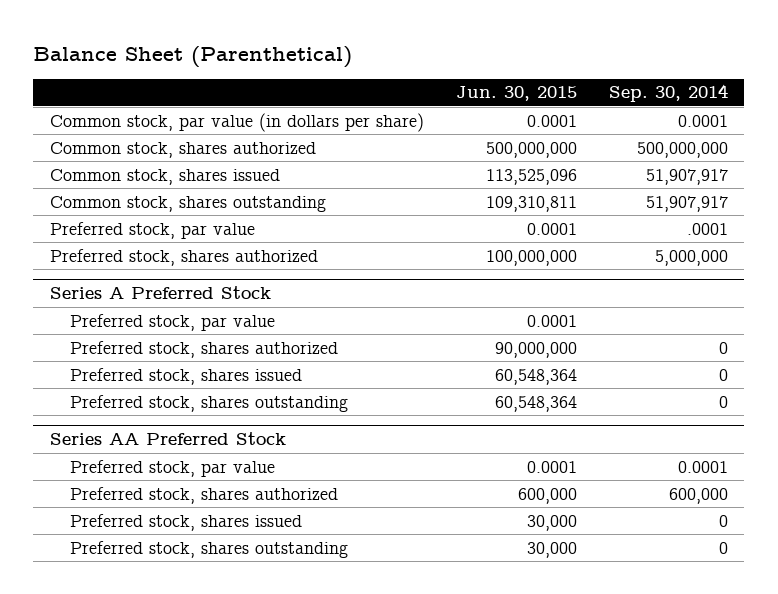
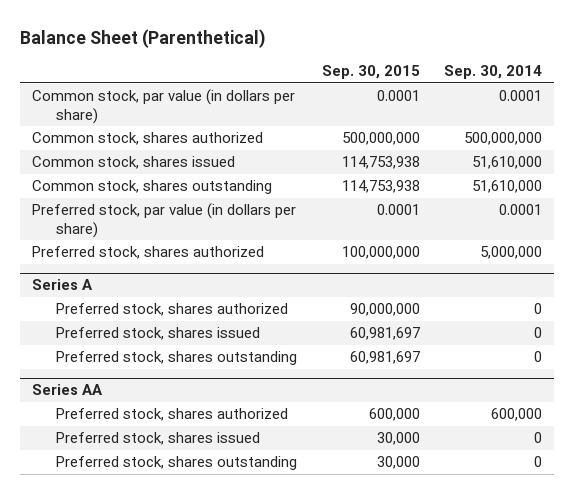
- | Jun. 30, 2015 | Sep. 30, 2014
+ | Sep. 30, 2015 | Sep. 30, 2014
- Common stock, shares issued | 113,525,096 | 51,907,917
- Common stock, shares outstanding | 109,310,811 | 51,907,917
- Preferred stock, par value | 0.0001 | .0001
+ Common stock, shares issued | 114,753,938 | 51,610,000
+ Common stock, shares outstanding | 114,753,938 | 51,610,000
+ Preferred stock, par value (in dollars per share) | 0.0001 | 0.0001
- Series A Preferred Stock
- Preferred stock, par value | 0.0001 |
+ Series A
- Series AA Preferred Stock
- Preferred stock, par value | 0.0001 | 0.0001
+ Series AA

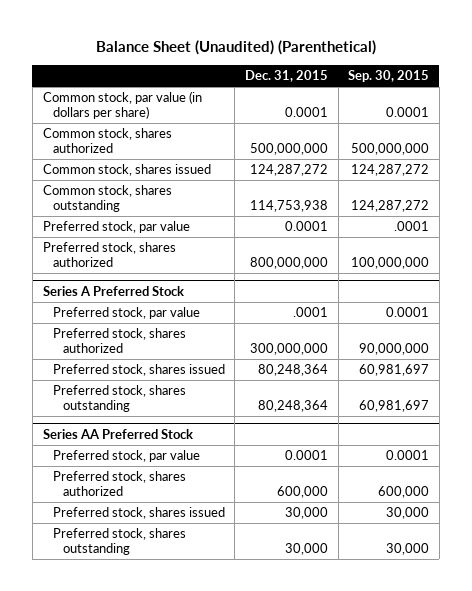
- Balance Sheet (Parenthetical)
+ Balance Sheet (Unaudited) (Parenthetical)
- | Sep. 30, 2015 | Sep. 30, 2014
+ | Dec. 31, 2015 | Sep. 30, 2015
- Common stock, shares issued | 114,753,938 | 51,610,000
- Common stock, shares outstanding | 114,753,938 | 51,610,000
- Preferred stock, par value (in dollars per share) | 0.0001 | 0.0001
+ Common stock, shares issued | 124,287,272 | 124,287,272
+ Common stock, shares outstanding | 114,753,938 | 124,287,272
+ Preferred stock, par value | 0.0001 | .0001
- Series A
+ Series A Preferred Stock
+ Preferred stock, par value | .0001 | 0.0001
- Series AA
+ Series AA Preferred Stock
+ Preferred stock, par value | 0.0001 | 0.0001

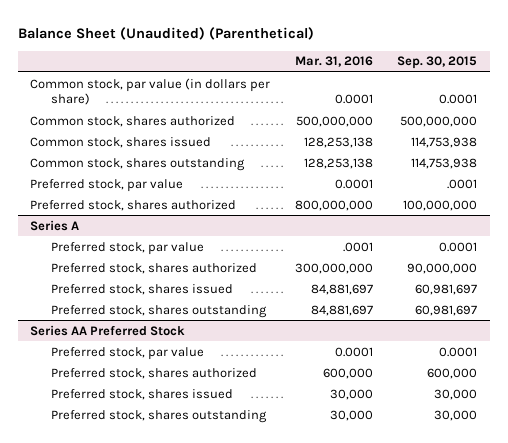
- | Dec. 31, 2015 | Sep. 30, 2015
+ | Mar. 31, 2016 | Sep. 30, 2015
- Common stock, shares issued | 124,287,272 | 124,287,272
- Common stock, shares outstanding | 114,753,938 | 124,287,272
+ Common stock, shares issued | 128,253,138 | 114,753,938
+ Common stock, shares outstanding | 128,253,138 | 114,753,938
- Series A Preferred Stock
+ Series A

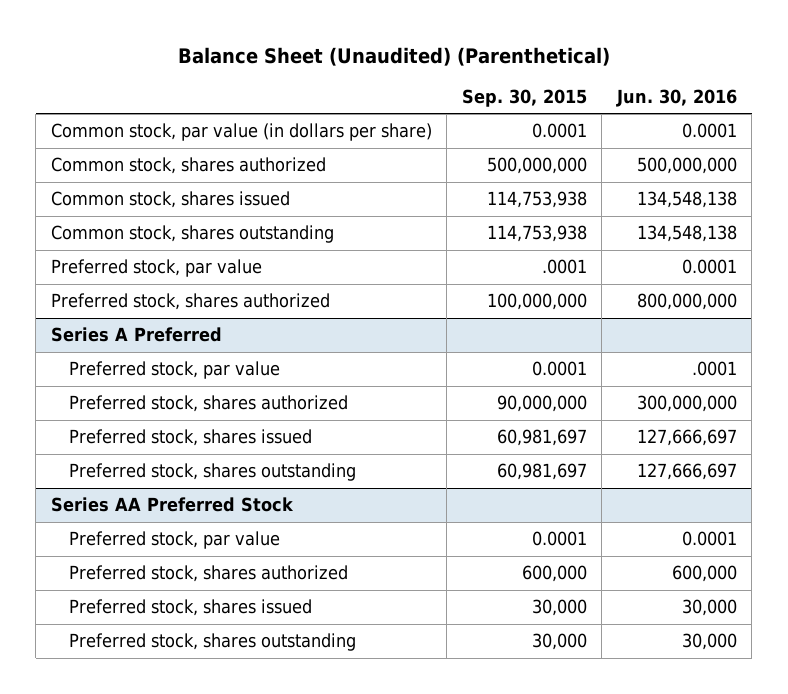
- | Mar. 31, 2016 | Sep. 30, 2015
+ | Sep. 30, 2015 | Jun. 30, 2016
- Series A
+ Series A Preferred

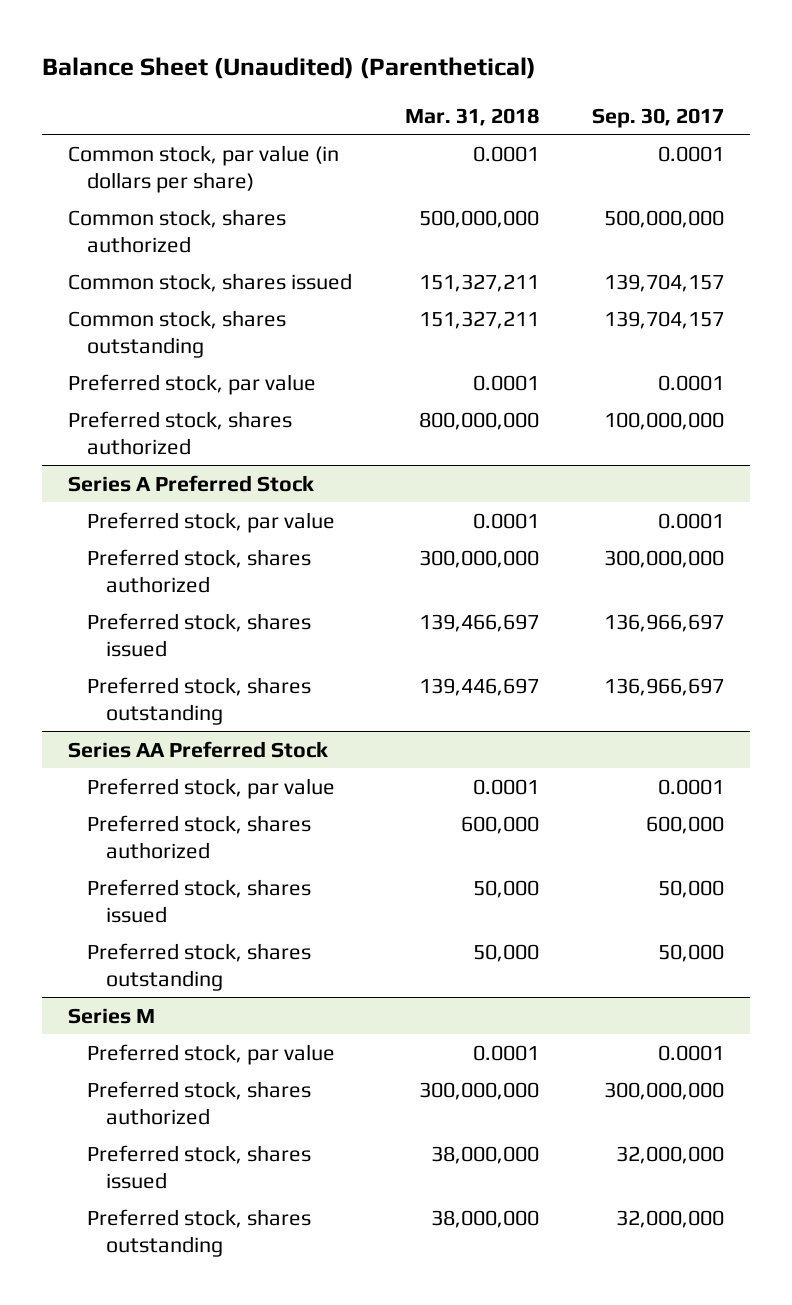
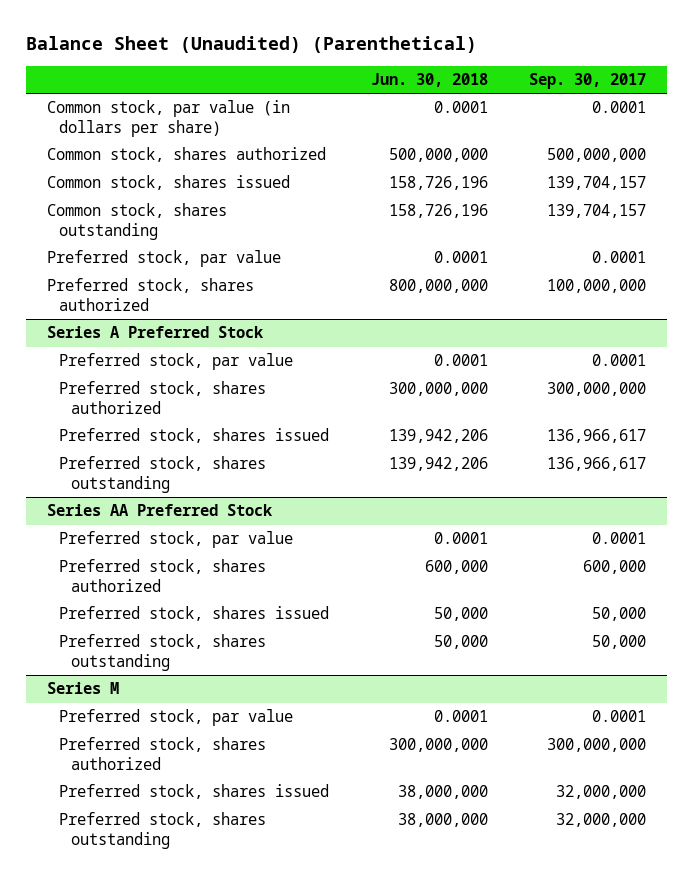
- | Mar. 31, 2018 | Sep. 30, 2017
+ | Jun. 30, 2018 | Sep. 30, 2017
@ Series A Preferred Stock
- Preferred stock, shares issued | 139,466,697 | 136,966,697
- Preferred stock, shares outstanding | 139,446,697 | 136,966,697
+ Preferred stock, shares issued | 139,942,206 | 136,966,617
+ Preferred stock, shares outstanding | 139,942,206 | 136,966,617

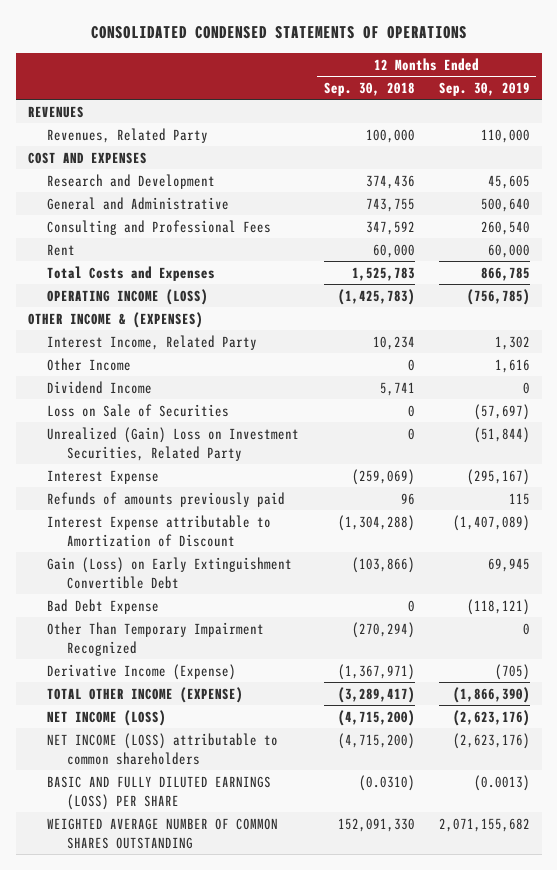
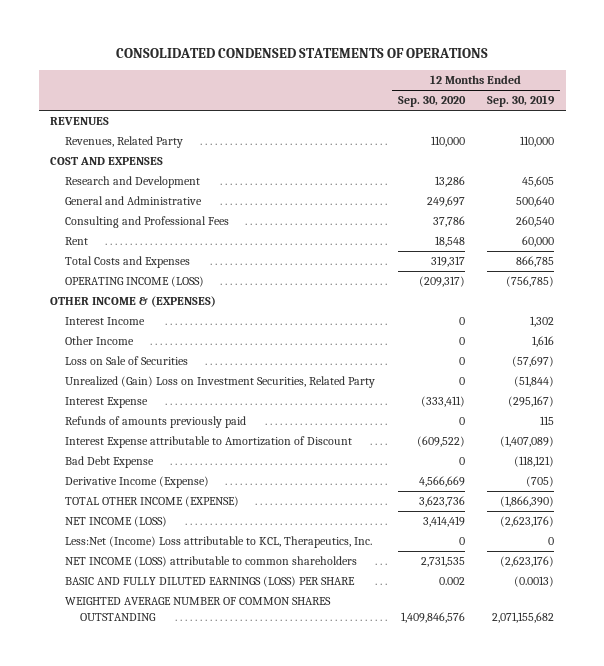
- | 12 Months Ended Sep. 30, 2018 | 12 Months Ended Sep. 30, 2019
+ | 12 Months Ended Sep. 30, 2020 | 12 Months Ended Sep. 30, 2019
- Interest Income, Related Party | 10,234 | 1,302
+ Interest Income | 0 | 1,302
- Dividend Income | 5,741 | 0
- Gain (Loss) on Early Extinguishment Convertible Debt | (103,866) | 69,945
- Other Than Temporary Impairment Recognized | (270,294) | 0
+ Less:Net (Income) Loss attributable to KCL, Therapeutics, Inc. | 0 | 0

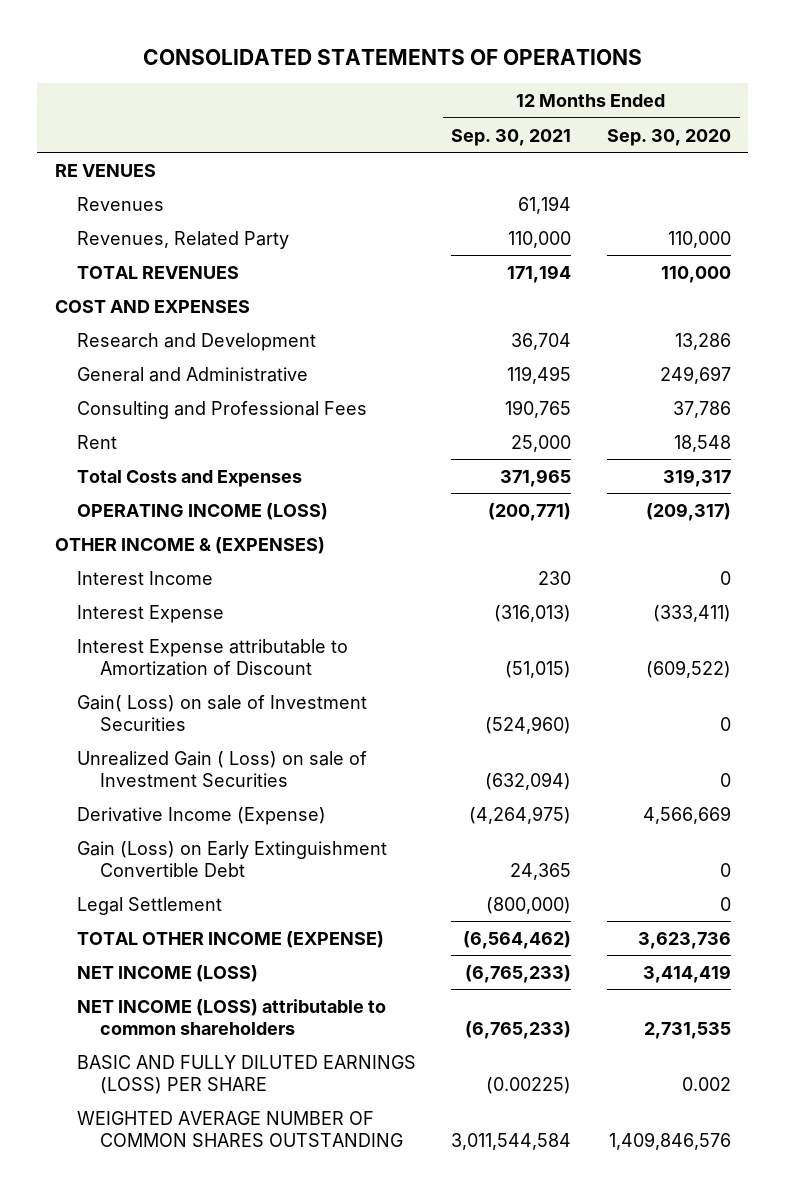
- CONSOLIDATED CONDENSED STATEMENTS OF OPERATIONS
+ CONSOLIDATED STATEMENTS OF OPERATIONS
- | 12 Months Ended Sep. 30, 2020 | 12 Months Ended Sep. 30, 2019
+ | 12 Months Ended Sep. 30, 2021 | 12 Months Ended Sep. 30, 2020
- REVENUES
+ RE VENUES
+ Revenues | 61,194 |
+ TOTAL REVENUES | 171,194 | 110,000
- Other Income | 0 | 1,616
- Loss on Sale of Securities | 0 | (57,697)
- Unrealized (Gain) Loss on Investment Securities, Related Party | 0 | (51,844)
- Refunds of amounts previously paid | 0 | 115
- Bad Debt Expense | 0 | (118,121)
+ Gain( Loss) on sale of Investment Securities | (524,960) | 0
+ Unrealized Gain ( Loss) on sale of Investment Securities | (632,094) | 0
+ Gain (Loss) on Early Extinguishment Convertible Debt | 24,365 | 0
+ Legal Settlement | (800,000) | 0
- Less:Net (Income) Loss attributable to KCL, Therapeutics, Inc. | 0 | 0

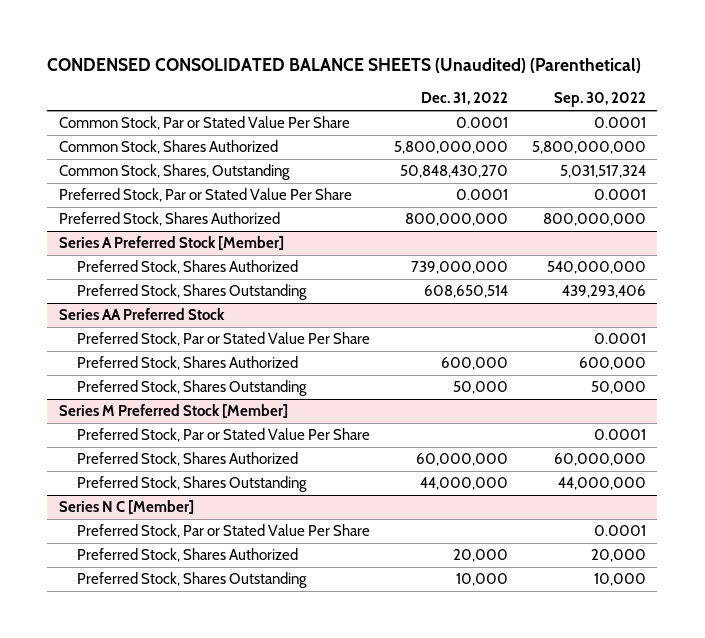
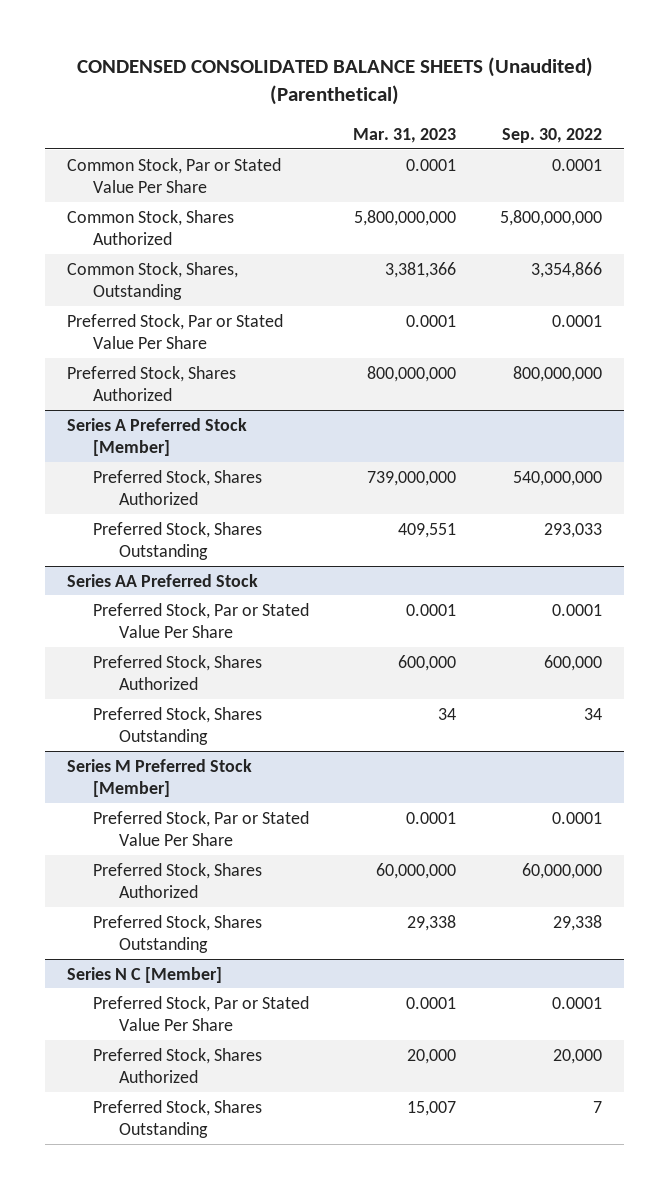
- | Dec. 31, 2022 | Sep. 30, 2022
+ | Mar. 31, 2023 | Sep. 30, 2022
- Common Stock, Shares, Outstanding | 50,848,430,270 | 5,031,517,324
+ Common Stock, Shares, Outstanding | 3,381,366 | 3,354,866
@ Series A Preferred Stock [Member]
- Preferred Stock, Shares Outstanding | 608,650,514 | 439,293,406
+ Preferred Stock, Shares Outstanding | 409,551 | 293,033
@ Series AA Preferred Stock
- Preferred Stock, Shares Outstanding | 50,000 | 50,000
+ Preferred Stock, Shares Outstanding | 34 | 34
@ Series M Preferred Stock [Member]
- Preferred Stock, Shares Outstanding | 44,000,000 | 44,000,000
+ Preferred Stock, Shares Outstanding | 29,338 | 29,338
@ Series N C [Member]
- Preferred Stock, Shares Outstanding | 10,000 | 10,000
+ Preferred Stock, Shares Outstanding | 15,007 | 7

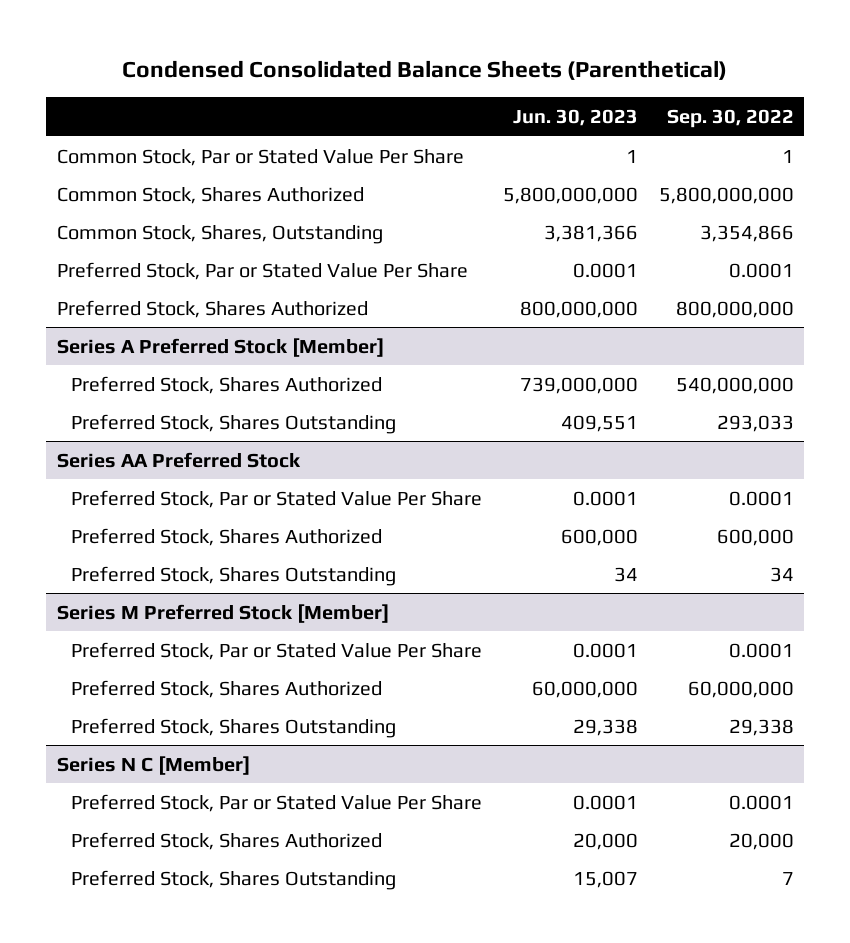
- CONDENSED CONSOLIDATED BALANCE SHEETS (Unaudited) (Parenthetical)
+ Condensed Consolidated Balance Sheets (Parenthetical)
- | Mar. 31, 2023 | Sep. 30, 2022
+ | Jun. 30, 2023 | Sep. 30, 2022
- Common Stock, Par or Stated Value Per Share | 0.0001 | 0.0001
+ Common Stock, Par or Stated Value Per Share | 1 | 1

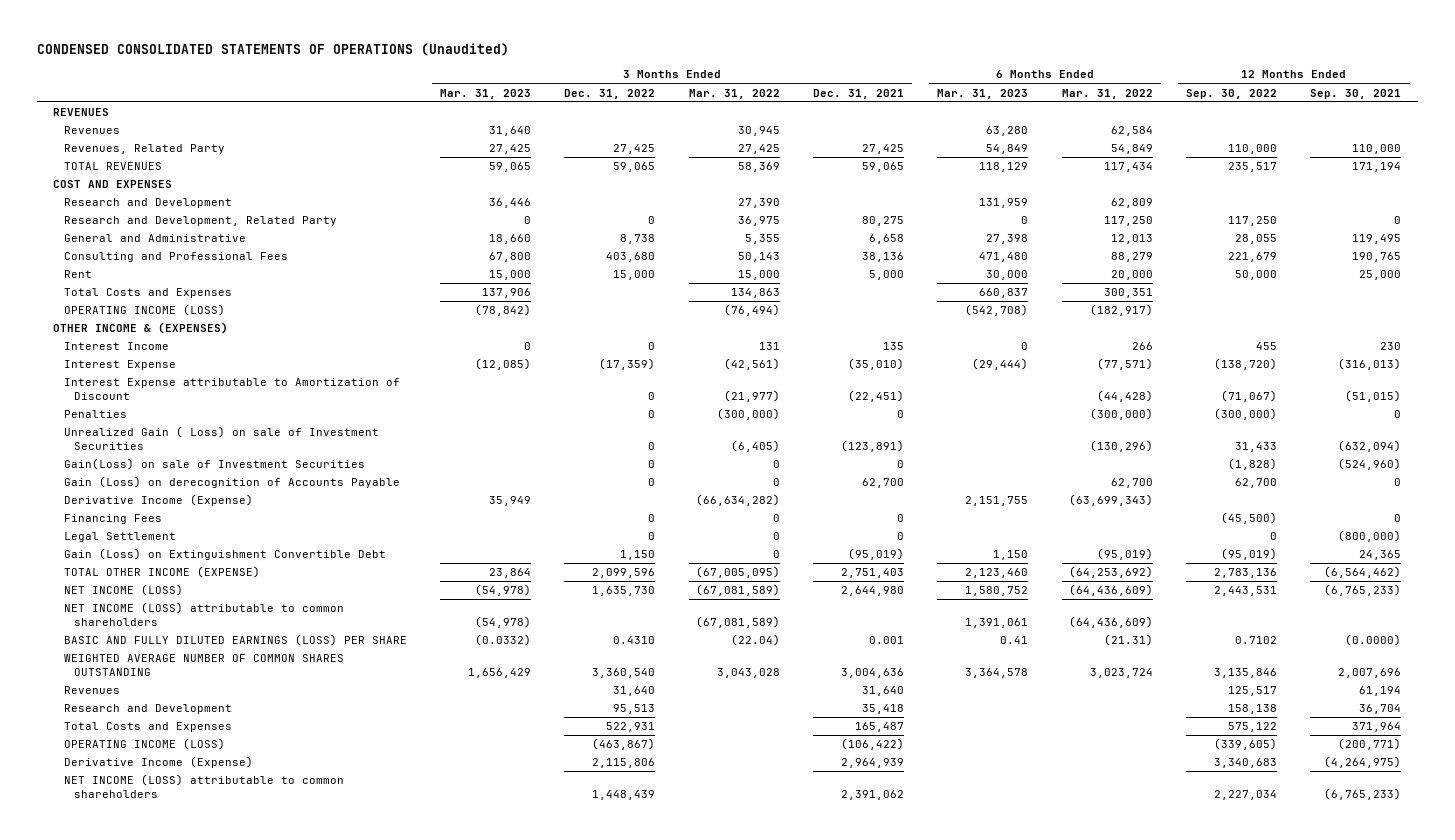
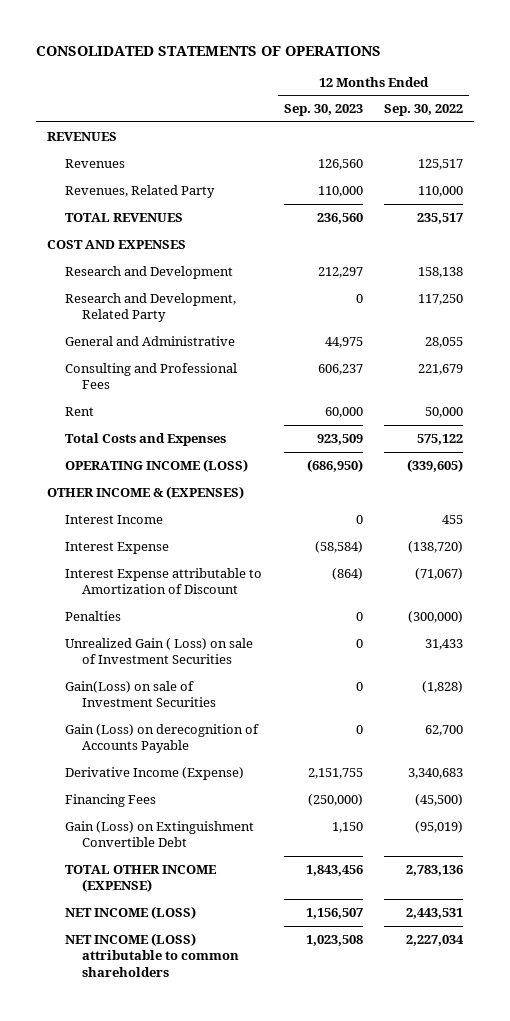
- CONDENSED CONSOLIDATED STATEMENTS OF OPERATIONS (Unaudited)
+ CONSOLIDATED STATEMENTS OF OPERATIONS
- | 3 Months Ended Mar. 31, 2023 | 3 Months Ended Dec. 31, 2022 | 3 Months Ended Mar. 31, 2022 | 3 Months Ended Dec. 31, 2021 | 6 Months Ended Mar. 31, 2023 | 6 Months Ended Mar. 31, 2022 | 12 Months Ended Sep. 30, 2022 | 12 Months Ended Sep. 30, 2021
+ | 12 Months Ended Sep. 30, 2023 | 12 Months Ended Sep. 30, 2022
- Revenues | 31,640 | | 30,945 | | 63,280 | 62,584 | |
moved up: Revenues | 126,560 | 125,517
- Research and Development | 36,446 | | 27,390 | | 131,959 | 62,809 | |
moved up: Research and Development | 212,297 | 158,138
- Total Costs and Expenses | 137,906 | | 134,863 | | 660,837 | 300,351 | |
- OPERATING INCOME (LOSS) | (78,842) | | (76,494) | | (542,708) | (182,917) | |
moved up: Total Costs and Expenses | 923,509 | 575,122
moved up: OPERATING INCOME (LOSS) | (686,950) | (339,605)
- Derivative Income (Expense) | 35,949 | | (66,634,282) | | 2,151,755 | (63,699,343) | |
moved up: Derivative Income (Expense) | 2,151,755 | 3,340,683
- Legal Settlement | | 0 | 0 | 0 | | | 0 | (800,000)
- NET INCOME (LOSS) attributable to common shareholders | (54,978) | | (67,081,589) | | 1,391,061 | (64,436,609) | |
- BASIC AND FULLY DILUTED EARNINGS (LOSS) PER SHARE | (0.0332) | 0.4310 | (22.04) | 0.001 | 0.41 | (21.31) | 0.7102 | (0.0000)
- WEIGHTED AVERAGE NUMBER OF COMMON SHARES OUTSTANDING | 1,656,429 | 3,360,540 | 3,043,028 | 3,004,636 | 3,364,578 | 3,023,724 | 3,135,846 | 2,007,696

